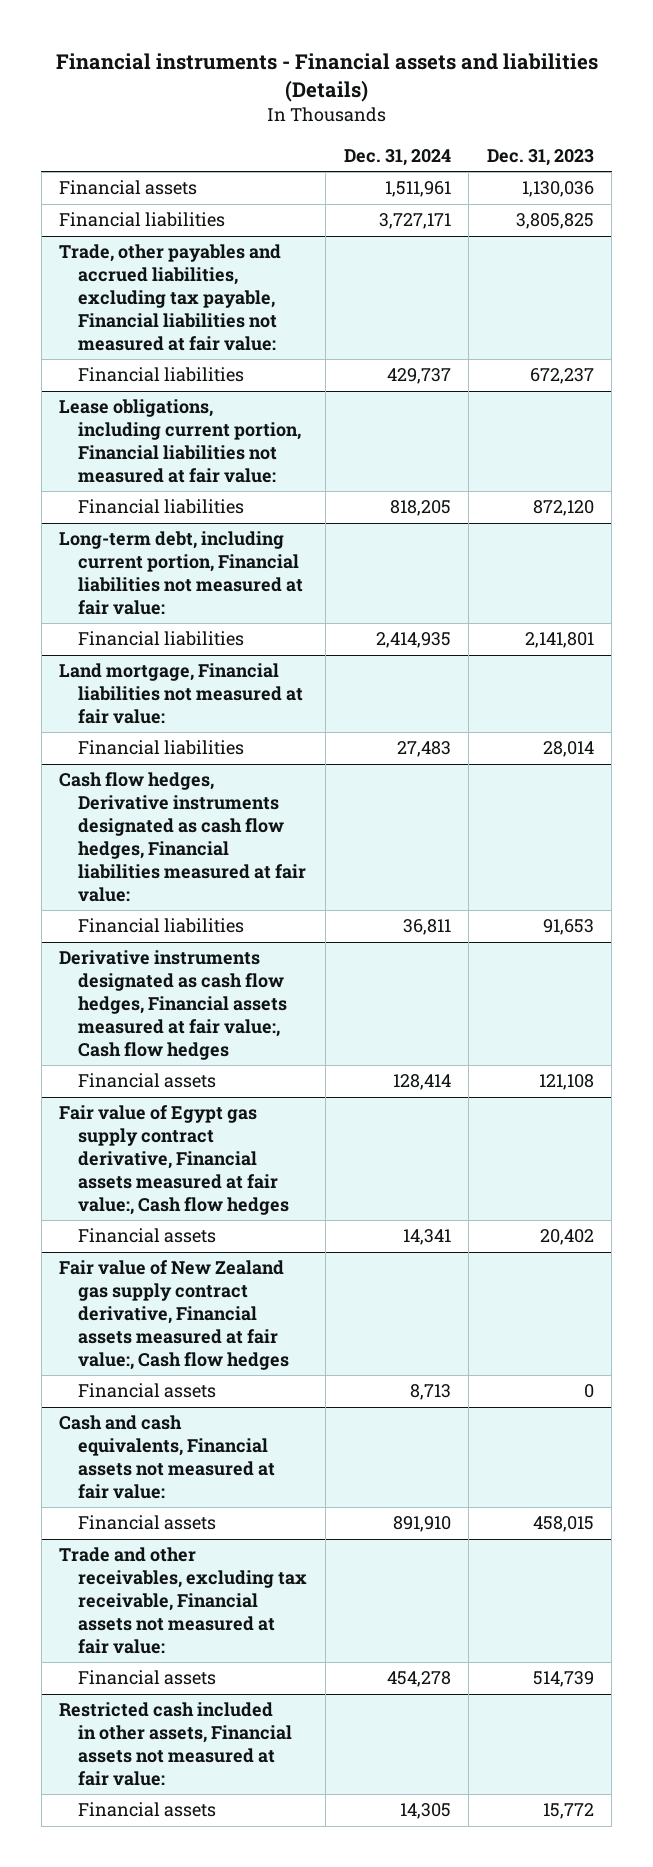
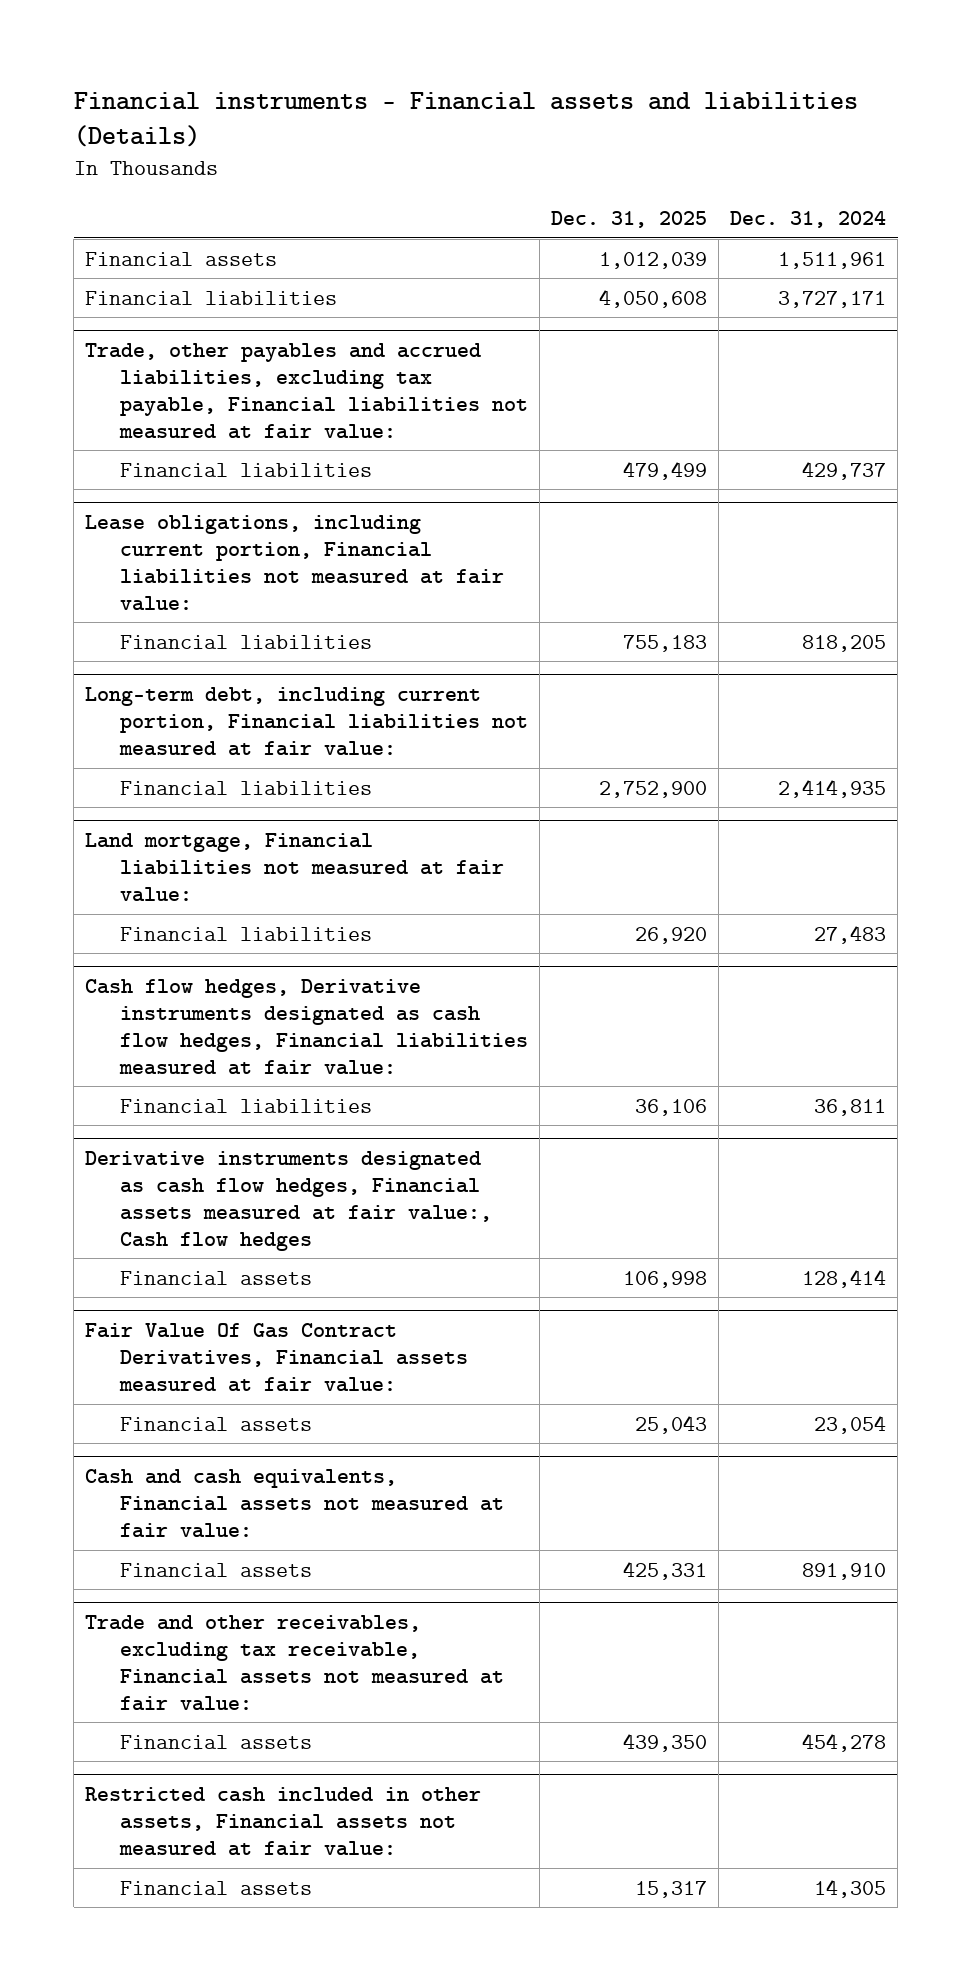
- | Dec. 31, 2024 | Dec. 31, 2023
+ | Dec. 31, 2025 | Dec. 31, 2024
- Fair value of Egypt gas supply contract derivative, Financial assets measured at fair value:, Cash flow hedges
- Financial assets | 14,341 | 20,402
- Fair value of New Zealand gas supply contract derivative, Financial assets measured at fair value:, Cash flow hedges
- Financial assets | 8,713 | 0
+ Fair Value Of Gas Contract Derivatives, Financial assets measured at fair value:
+ Financial assets | 25,043 | 23,054

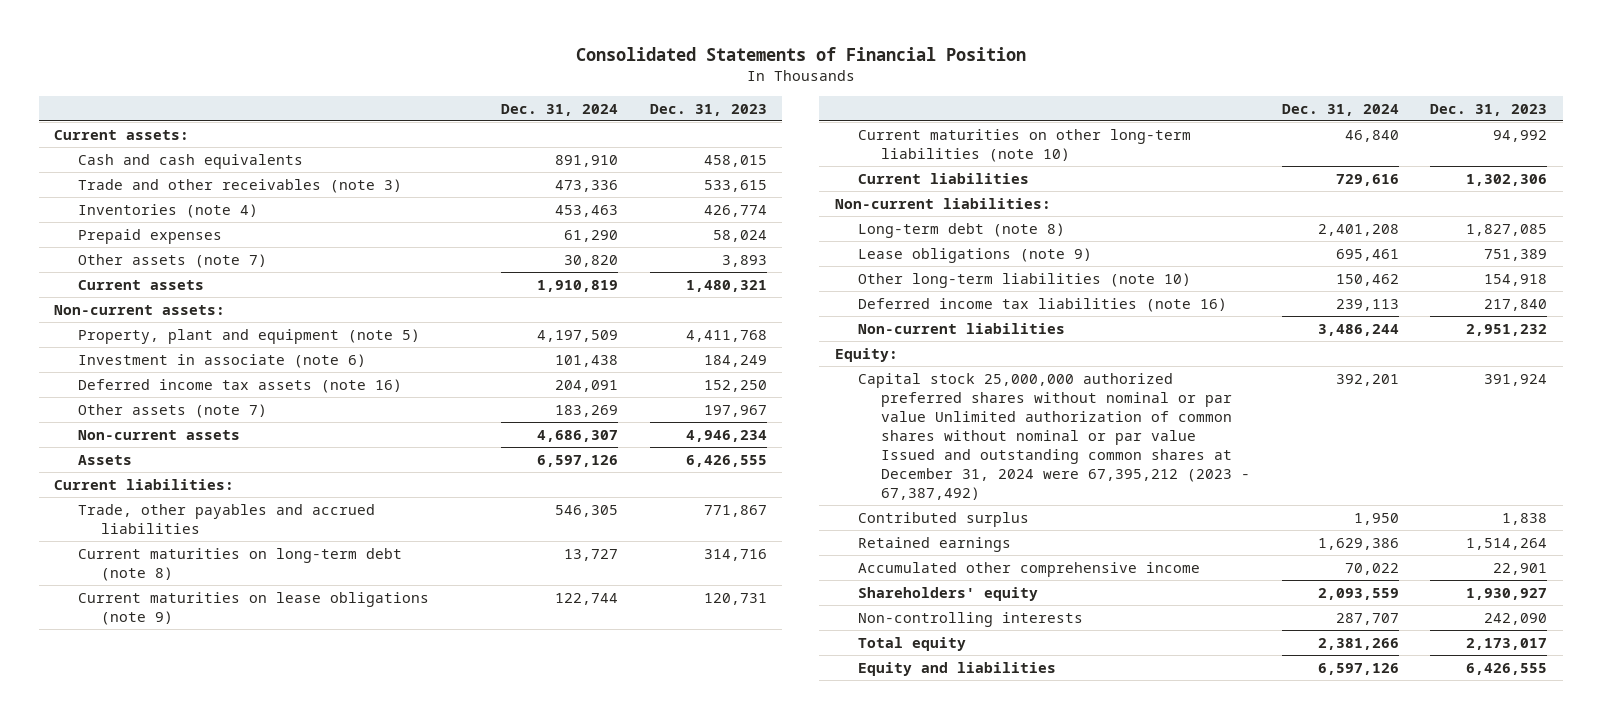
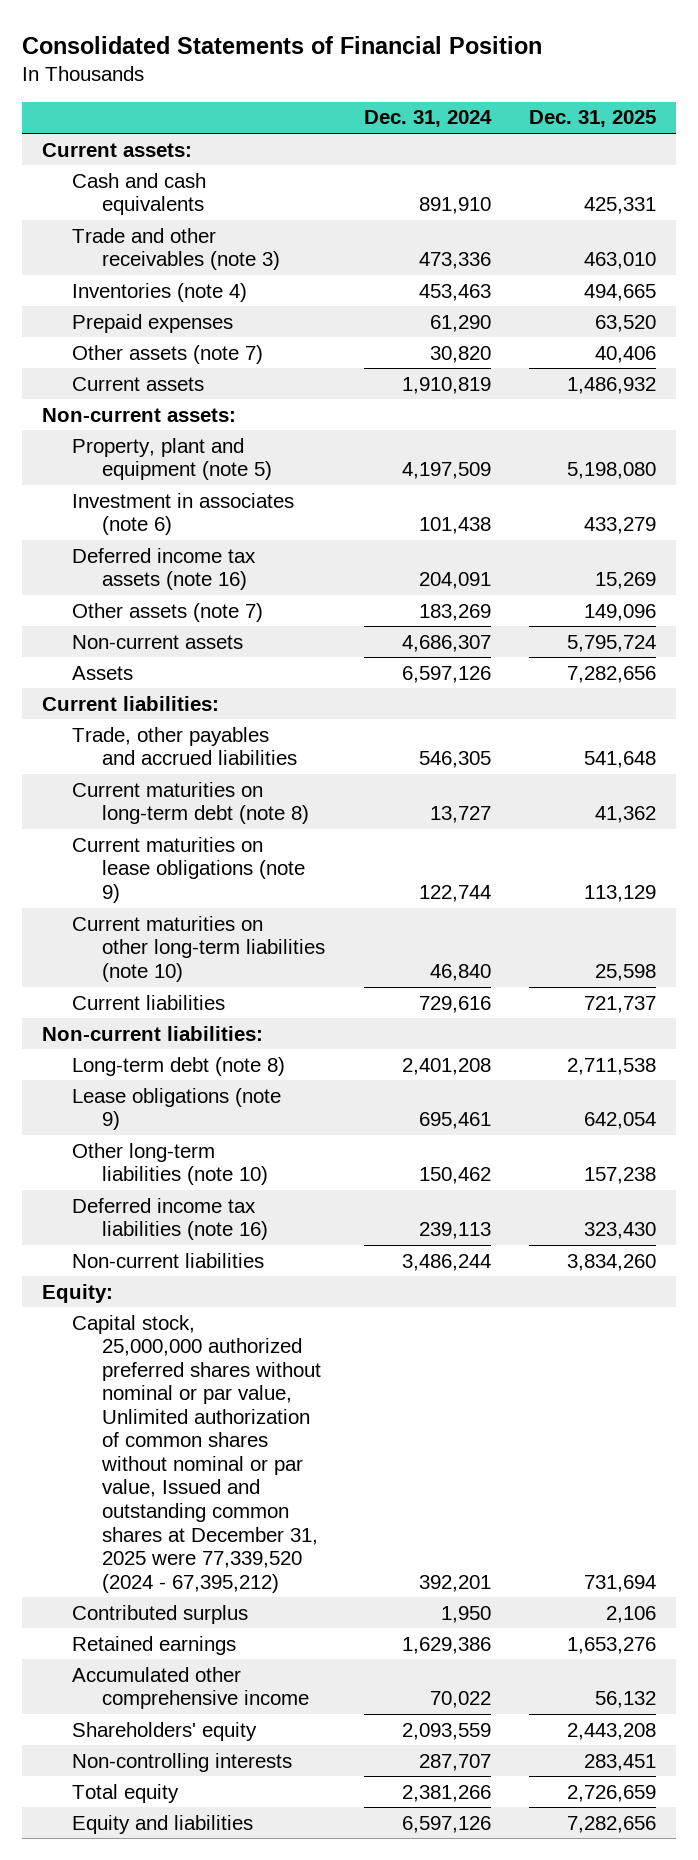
- | Dec. 31, 2024 | Dec. 31, 2023
+ | Dec. 31, 2024 | Dec. 31, 2025
- Investment in associate (note 6) | 101,438 | 184,249
+ Investment in associates (note 6) | 101,438 | 433,279
- Capital stock 25,000,000 authorized preferred shares without nominal or par value Unlimited authorization of common shares without nominal or par value Issued and outstanding common shares at December 31, 2024 were 67,395,212 (2023 - 67,387,492) | 392,201 | 391,924
+ Capital stock, 25,000,000 authorized preferred shares without nominal or par value, Unlimited authorization of common shares without nominal or par value, Issued and outstanding common shares at December 31, 2025 were 77,339,520 (2024 - 67,395,212) | 392,201 | 731,694

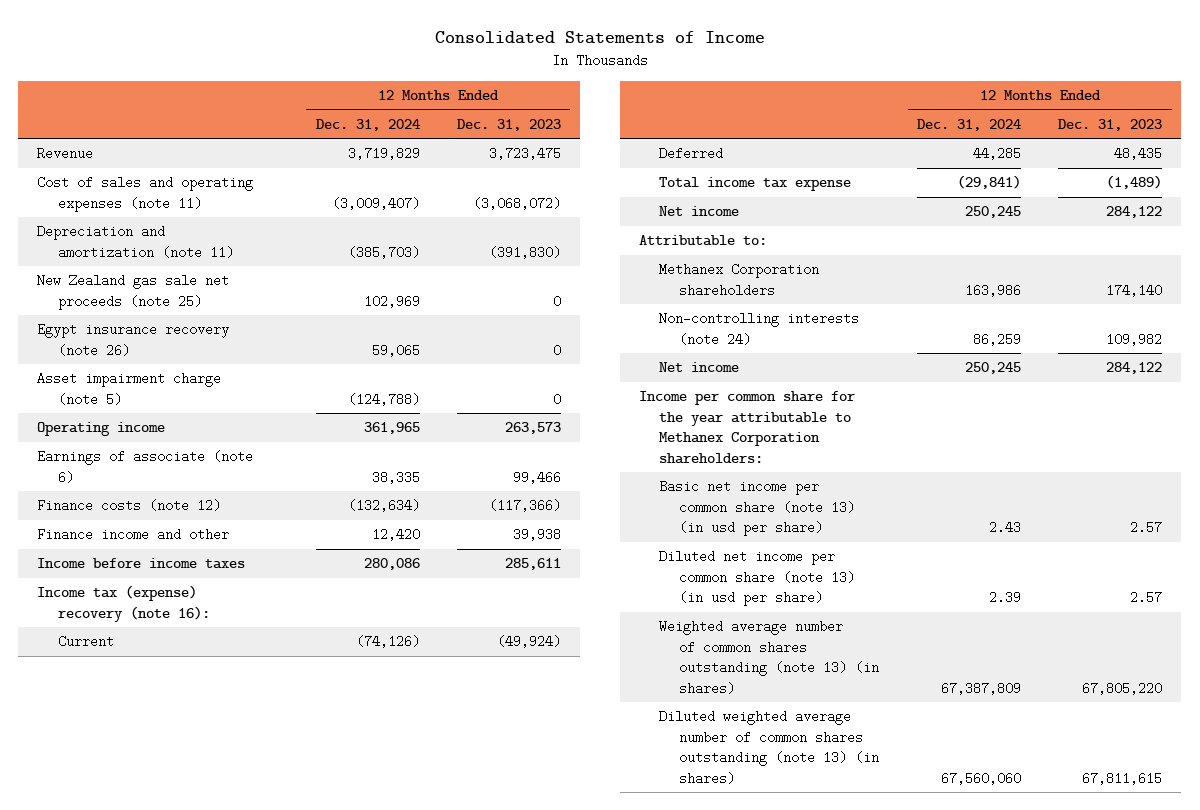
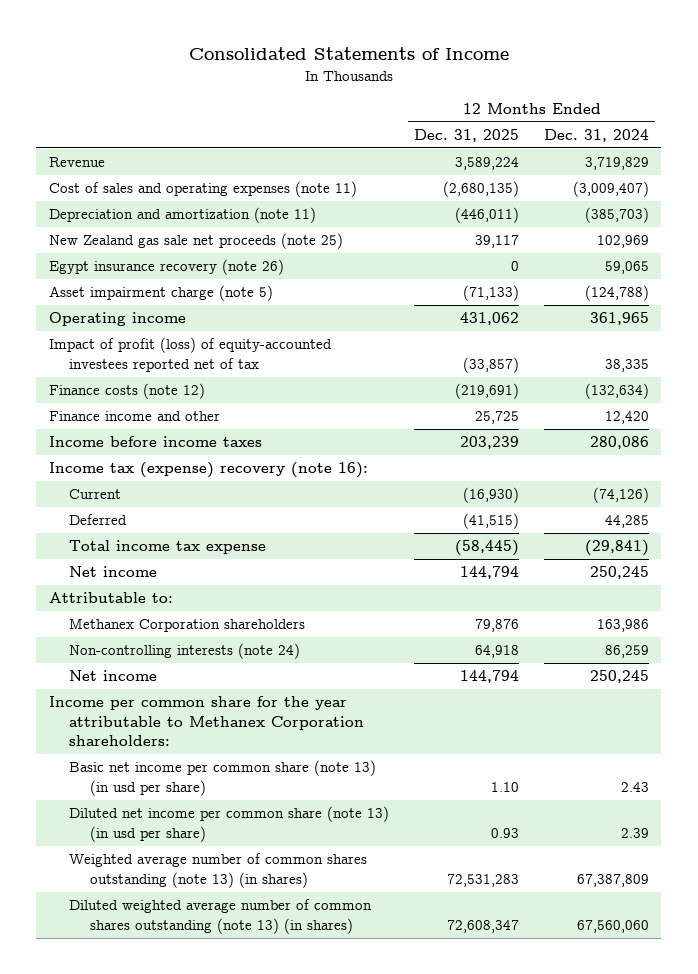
- | 12 Months Ended Dec. 31, 2024 | 12 Months Ended Dec. 31, 2023
+ | 12 Months Ended Dec. 31, 2025 | 12 Months Ended Dec. 31, 2024
- Earnings of associate (note 6) | 38,335 | 99,466
+ Impact of profit (loss) of equity-accounted investees reported net of tax | (33,857) | 38,335

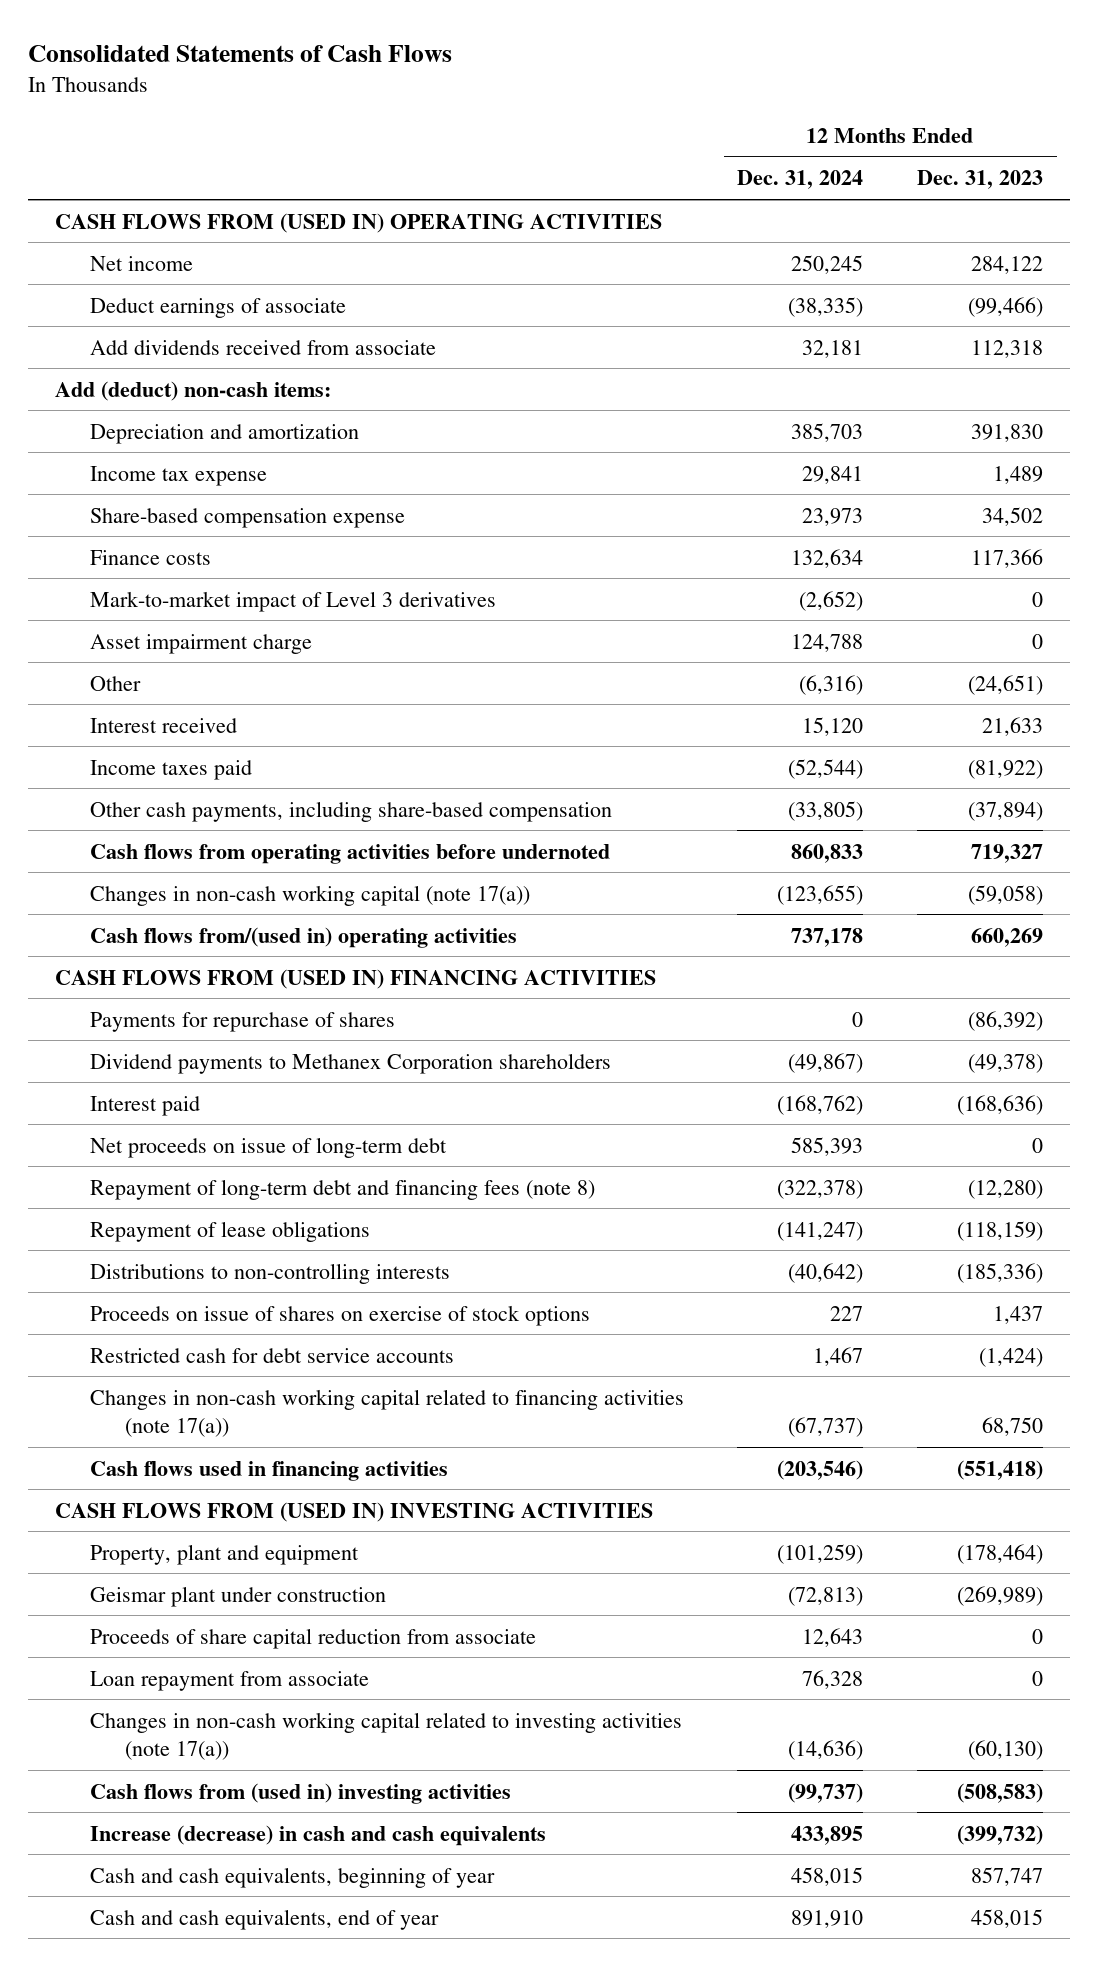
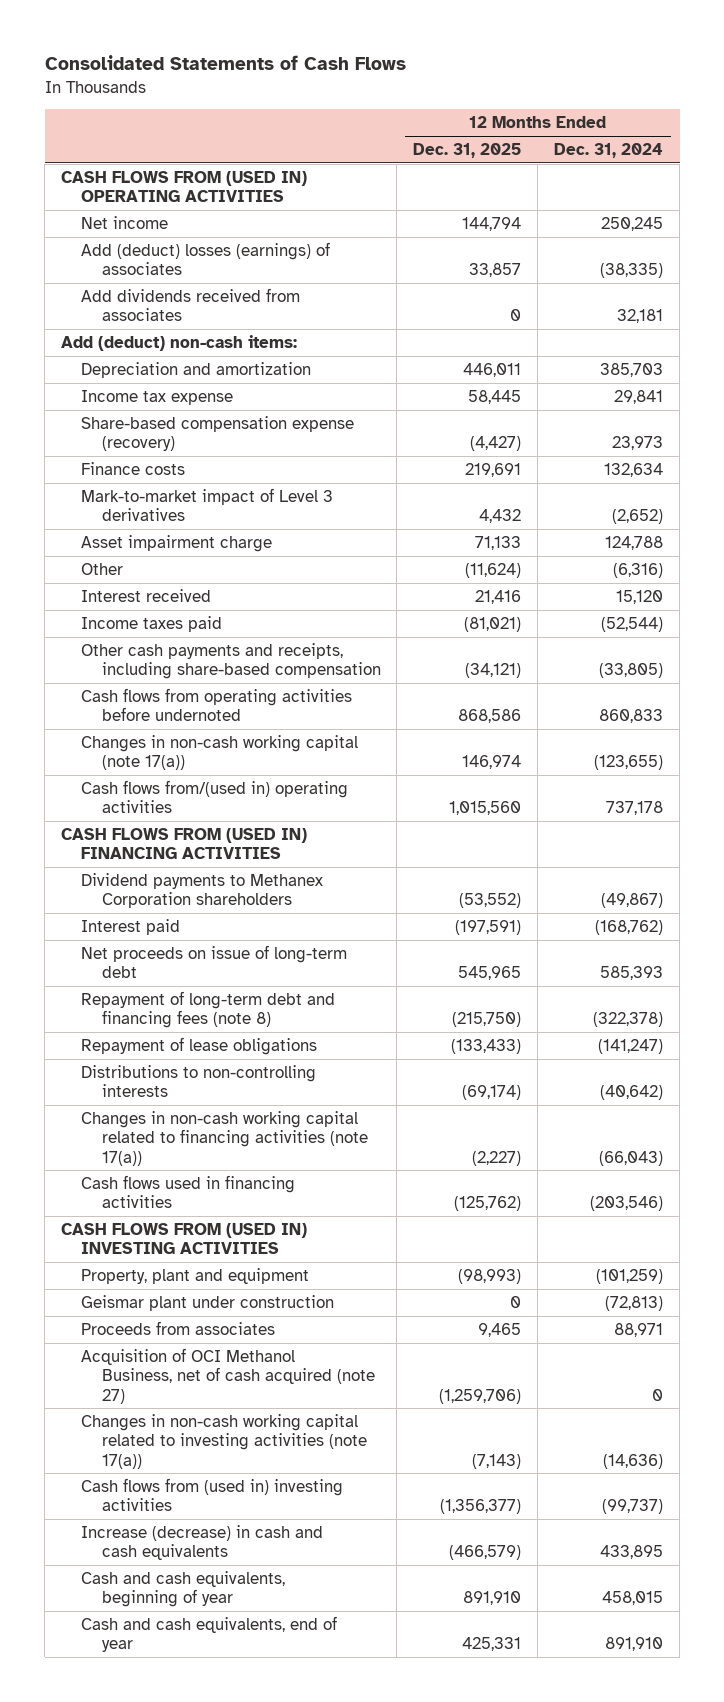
- | 12 Months Ended Dec. 31, 2024 | 12 Months Ended Dec. 31, 2023
+ | 12 Months Ended Dec. 31, 2025 | 12 Months Ended Dec. 31, 2024
- Deduct earnings of associate | (38,335) | (99,466)
- Add dividends received from associate | 32,181 | 112,318
+ Add (deduct) losses (earnings) of associates | 33,857 | (38,335)
+ Add dividends received from associates | 0 | 32,181
- Share-based compensation expense | 23,973 | 34,502
+ Share-based compensation expense (recovery) | (4,427) | 23,973
- Other cash payments, including share-based compensation | (33,805) | (37,894)
+ Other cash payments and receipts, including share-based compensation | (34,121) | (33,805)
- Payments for repurchase of shares | 0 | (86,392)
- Proceeds on issue of shares on exercise of stock options | 227 | 1,437
- Restricted cash for debt service accounts | 1,467 | (1,424)
- Changes in non-cash working capital related to financing activities (note 17(a)) | (67,737) | 68,750
+ Changes in non-cash working capital related to financing activities (note 17(a)) | (2,227) | (66,043)
- Proceeds of share capital reduction from associate | 12,643 | 0
- Loan repayment from associate | 76,328 | 0
+ Proceeds from associates | 9,465 | 88,971
+ Acquisition of OCI Methanol Business, net of cash acquired (note 27) | (1,259,706) | 0

